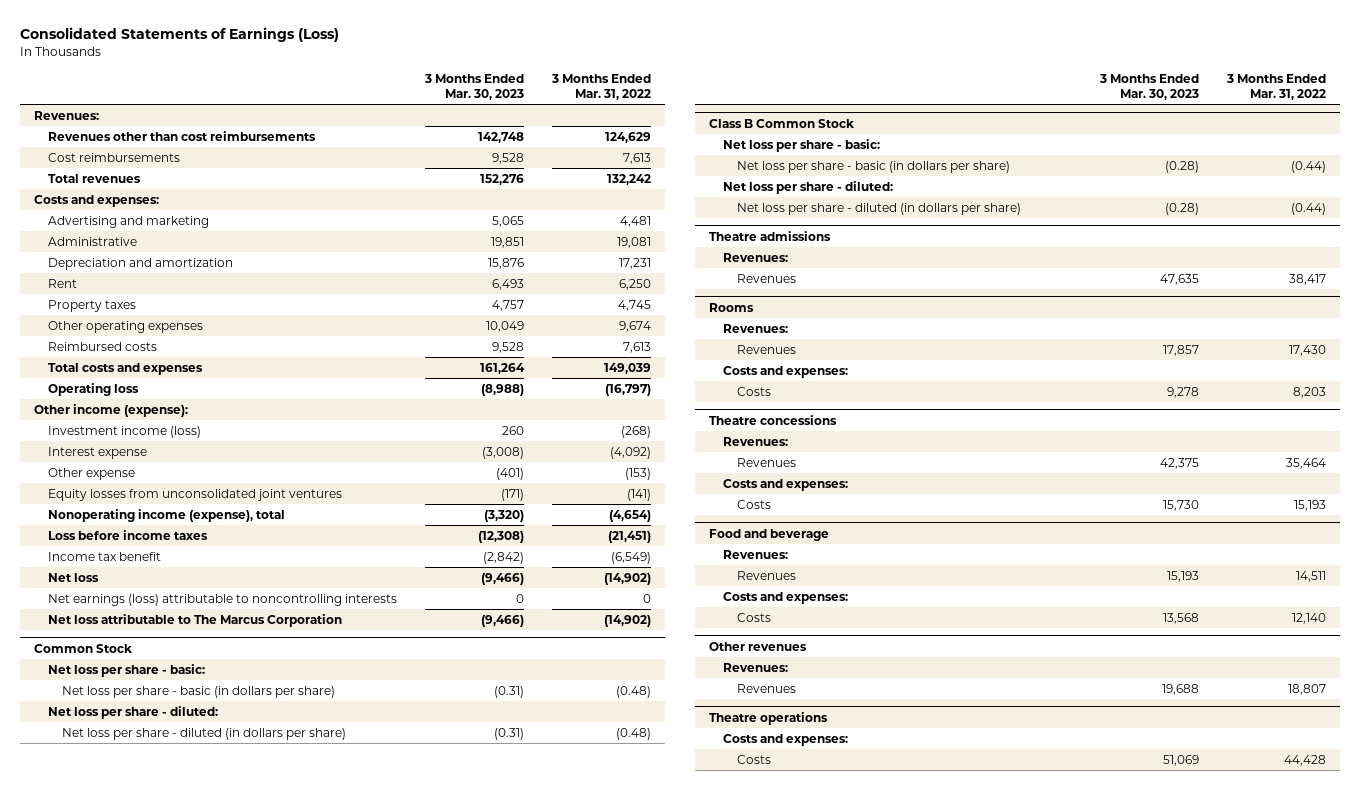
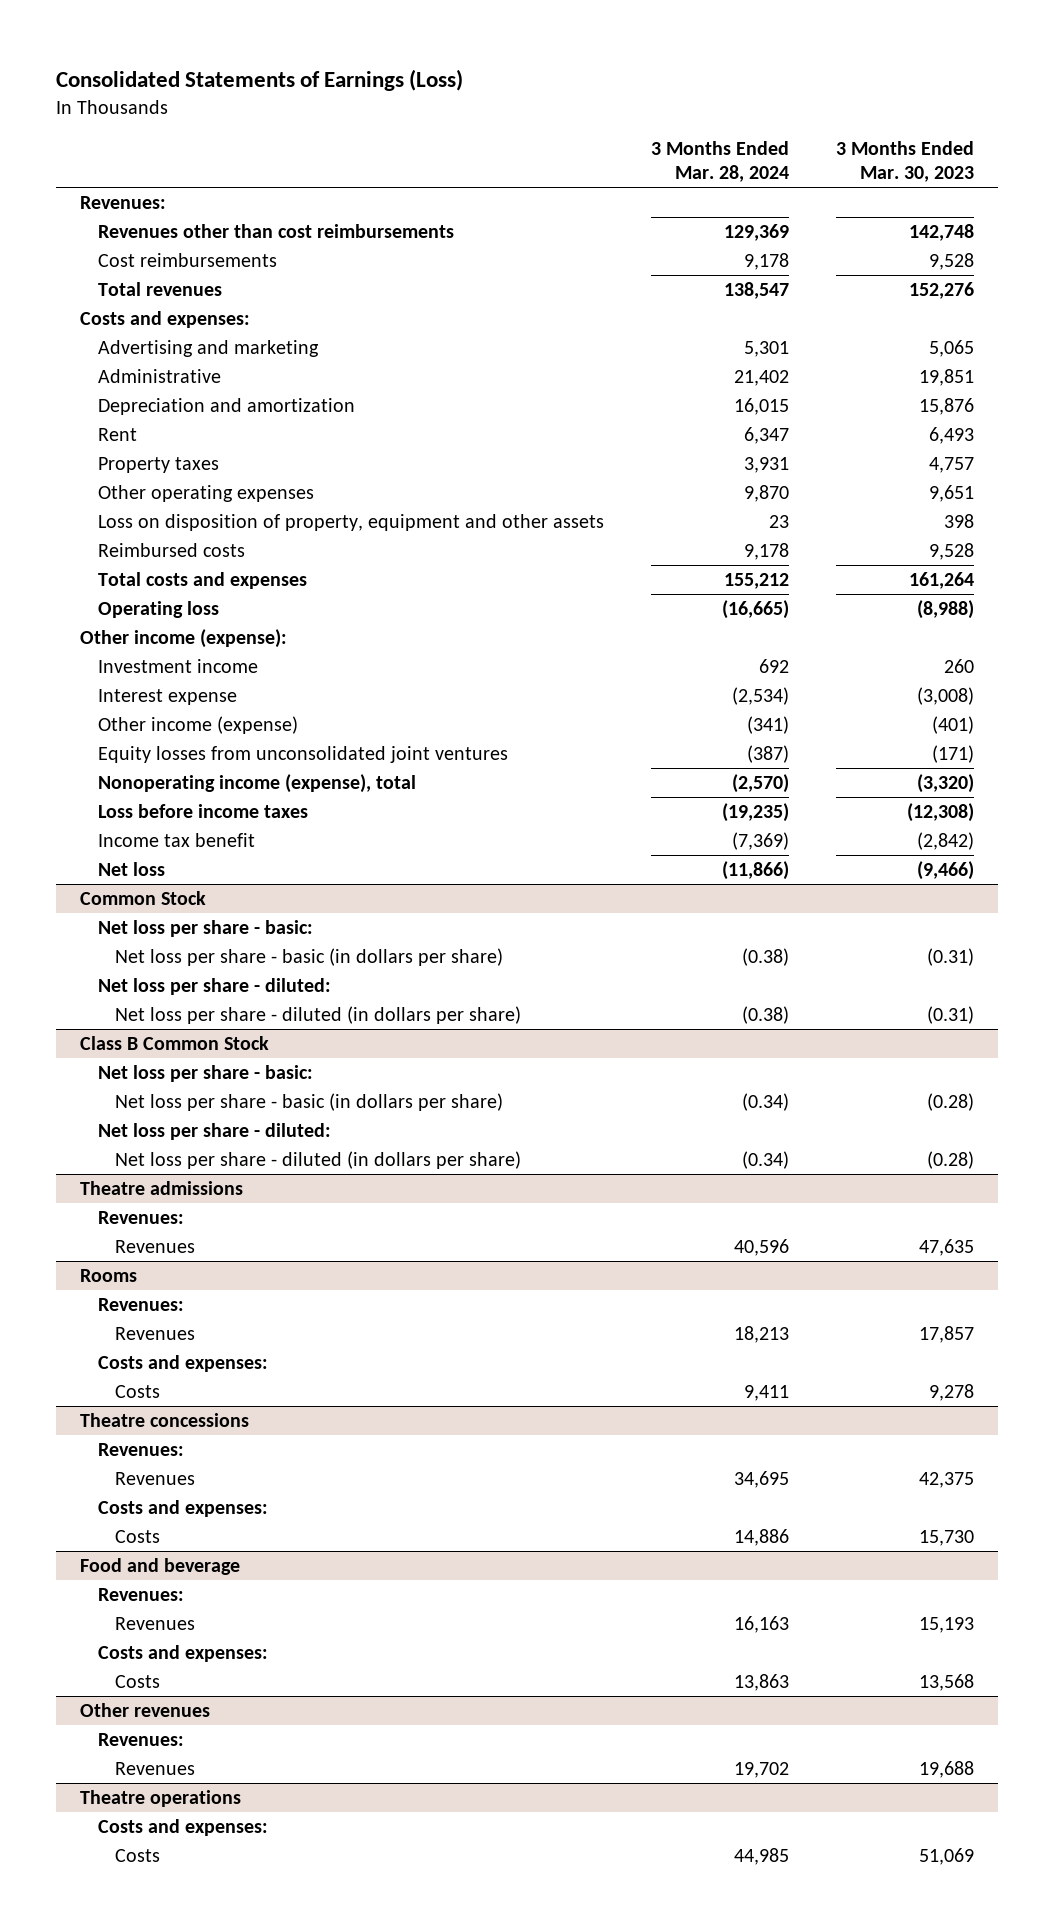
- | 3 Months Ended Mar. 30, 2023 | 3 Months Ended Mar. 31, 2022
+ | 3 Months Ended Mar. 28, 2024 | 3 Months Ended Mar. 30, 2023
- Other operating expenses | 10,049 | 9,674
+ Other operating expenses | 9,870 | 9,651
+ Loss on disposition of property, equipment and other assets | 23 | 398
- Investment income (loss) | 260 | (268)
+ Investment income | 692 | 260
- Other expense | (401) | (153)
+ Other income (expense) | (341) | (401)
- Net earnings (loss) attributable to noncontrolling interests | 0 | 0
- Net loss attributable to The Marcus Corporation | (9,466) | (14,902)

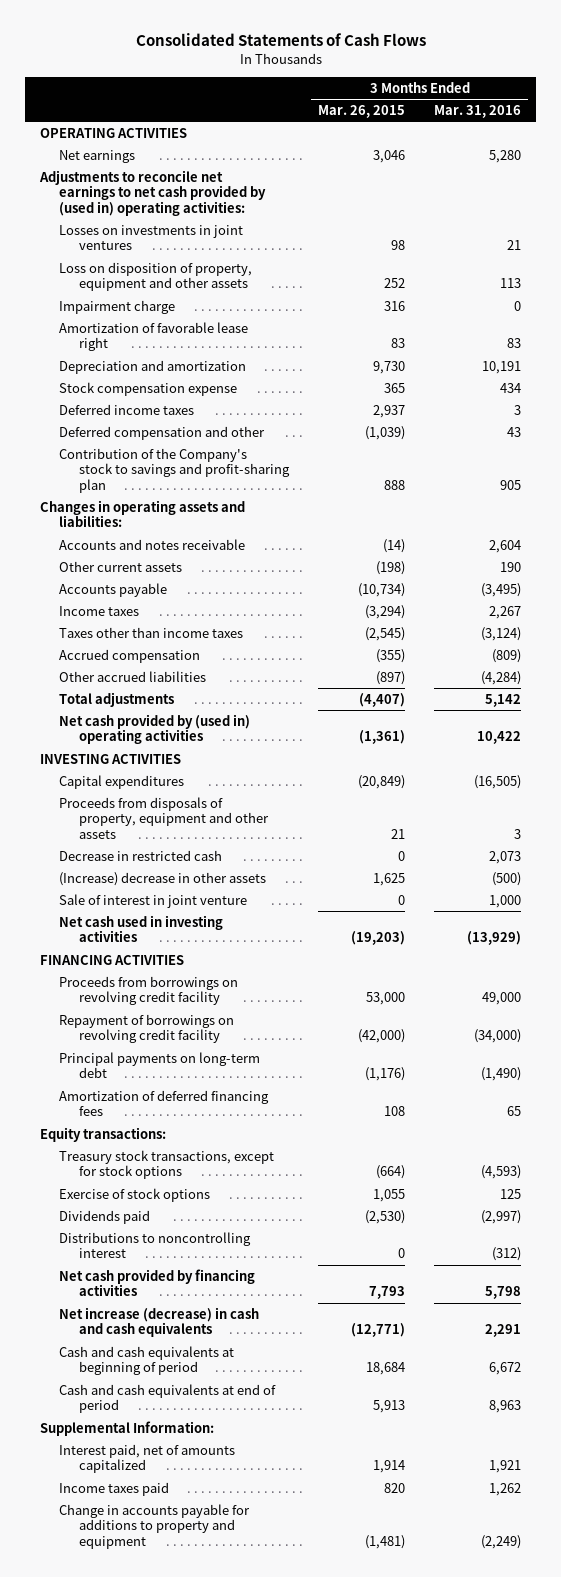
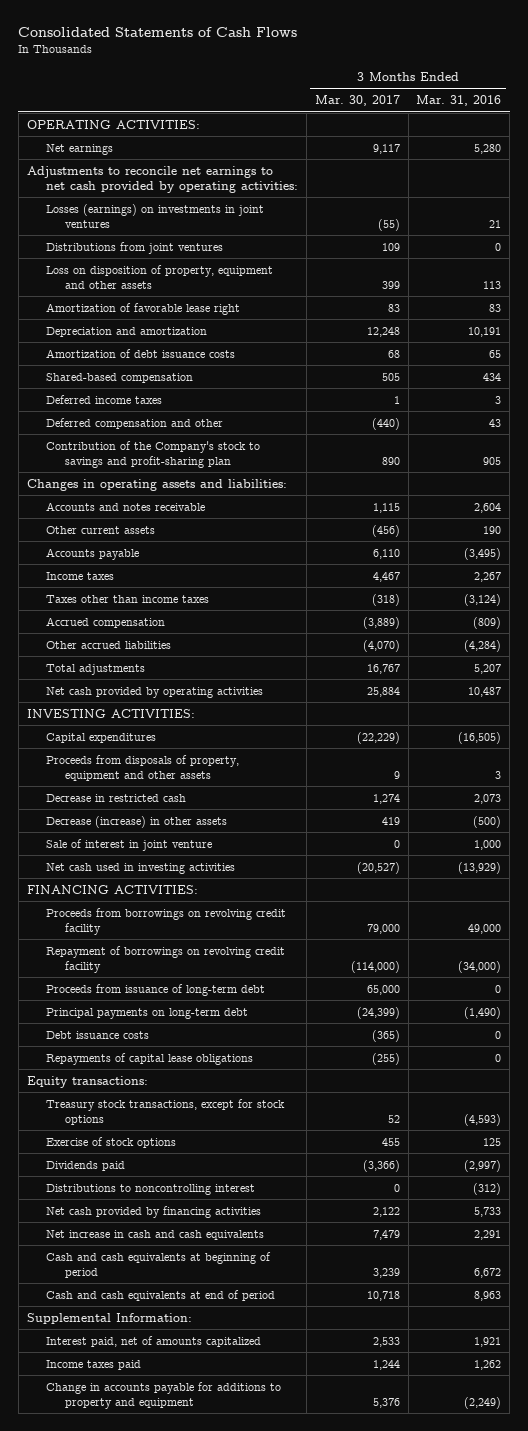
- | 3 Months Ended Mar. 26, 2015 | 3 Months Ended Mar. 31, 2016
+ | 3 Months Ended Mar. 30, 2017 | 3 Months Ended Mar. 31, 2016
- OPERATING ACTIVITIES
+ OPERATING ACTIVITIES:
- Adjustments to reconcile net earnings to net cash provided by (used in) operating activities:
- Losses on investments in joint ventures | 98 | 21
+ Adjustments to reconcile net earnings to net cash provided by operating activities:
+ Losses (earnings) on investments in joint ventures | (55) | 21
+ Distributions from joint ventures | 109 | 0
- Impairment charge | 316 | 0
- Stock compensation expense | 365 | 434
+ Amortization of debt issuance costs | 68 | 65
+ Shared-based compensation | 505 | 434
- Total adjustments | (4,407) | 5,142
- Net cash provided by (used in) operating activities | (1,361) | 10,422
- INVESTING ACTIVITIES
+ Total adjustments | 16,767 | 5,207
+ Net cash provided by operating activities | 25,884 | 10,487
+ INVESTING ACTIVITIES:
- (Increase) decrease in other assets | 1,625 | (500)
+ Decrease (increase) in other assets | 419 | (500)
- FINANCING ACTIVITIES
+ FINANCING ACTIVITIES:
+ Proceeds from issuance of long-term debt | 65,000 | 0
- Amortization of deferred financing fees | 108 | 65
+ Debt issuance costs | (365) | 0
+ Repayments of capital lease obligations | (255) | 0
- Net cash provided by financing activities | 7,793 | 5,798
- Net increase (decrease) in cash and cash equivalents | (12,771) | 2,291
+ Net cash provided by financing activities | 2,122 | 5,733
+ Net increase in cash and cash equivalents | 7,479 | 2,291

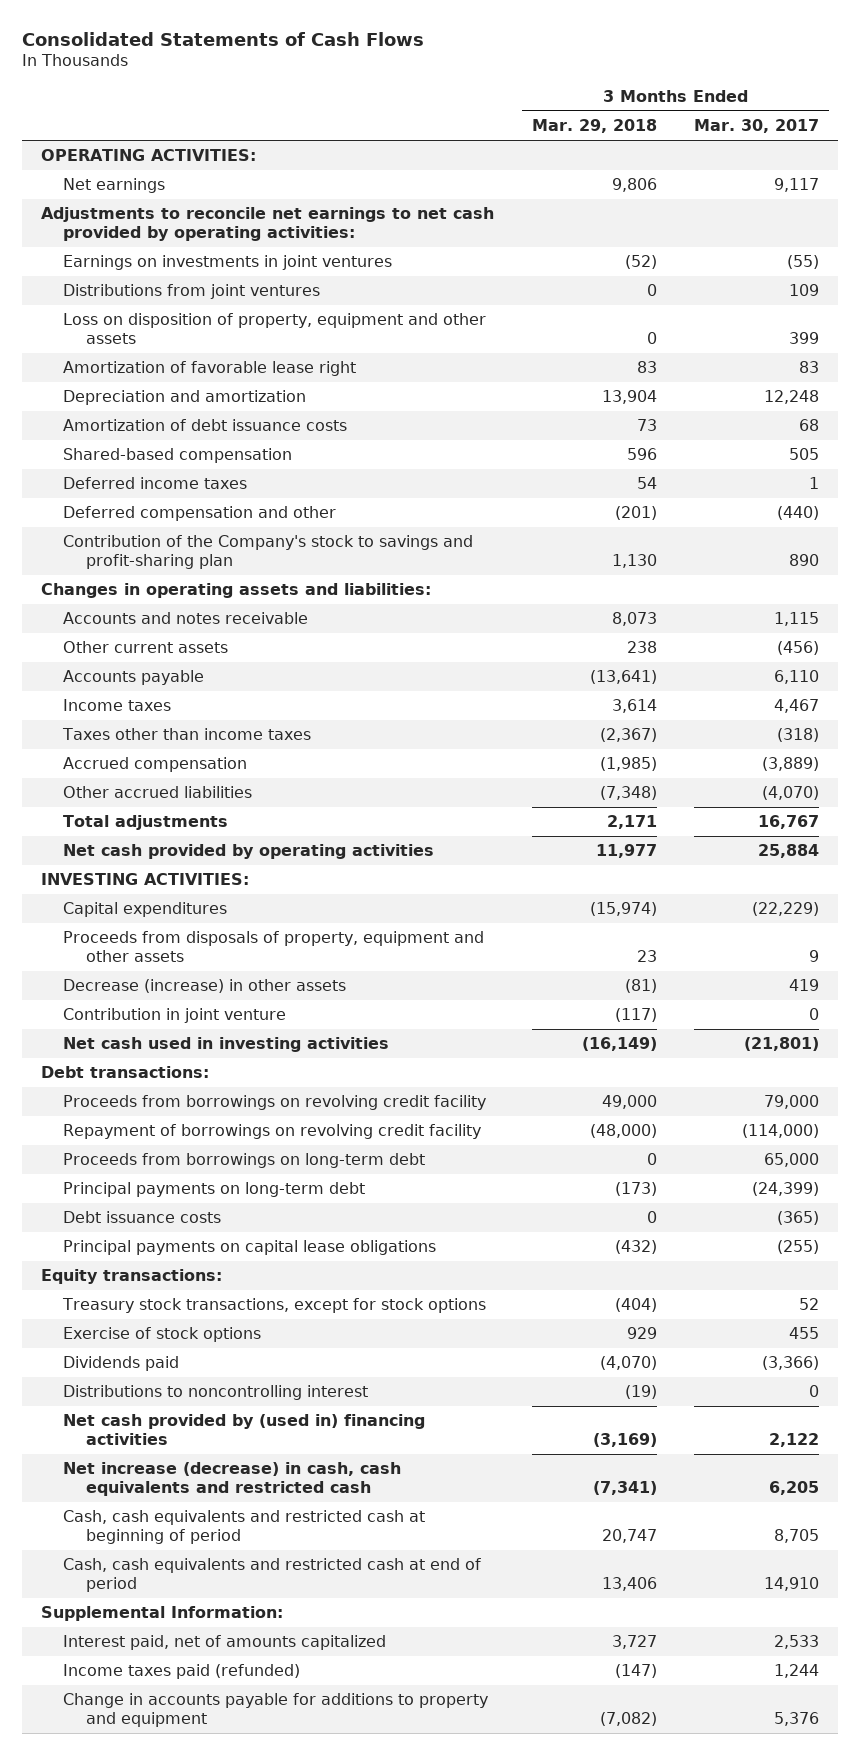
- | 3 Months Ended Mar. 30, 2017 | 3 Months Ended Mar. 31, 2016
+ | 3 Months Ended Mar. 29, 2018 | 3 Months Ended Mar. 30, 2017
- Losses (earnings) on investments in joint ventures | (55) | 21
+ Earnings on investments in joint ventures | (52) | (55)
- Decrease in restricted cash | 1,274 | 2,073
- Sale of interest in joint venture | 0 | 1,000
- Net cash used in investing activities | (20,527) | (13,929)
- FINANCING ACTIVITIES:
+ Contribution in joint venture | (117) | 0
+ Net cash used in investing activities | (16,149) | (21,801)
+ Debt transactions:
- Proceeds from issuance of long-term debt | 65,000 | 0
+ Proceeds from borrowings on long-term debt | 0 | 65,000
- Repayments of capital lease obligations | (255) | 0
+ Principal payments on capital lease obligations | (432) | (255)
- Net cash provided by financing activities | 2,122 | 5,733
- Net increase in cash and cash equivalents | 7,479 | 2,291
- Cash and cash equivalents at beginning of period | 3,239 | 6,672
- Cash and cash equivalents at end of period | 10,718 | 8,963
+ Net cash provided by (used in) financing activities | (3,169) | 2,122
+ Net increase (decrease) in cash, cash equivalents and restricted cash | (7,341) | 6,205
+ Cash, cash equivalents and restricted cash at beginning of period | 20,747 | 8,705
+ Cash, cash equivalents and restricted cash at end of period | 13,406 | 14,910
- Income taxes paid | 1,244 | 1,262
+ Income taxes paid (refunded) | (147) | 1,244

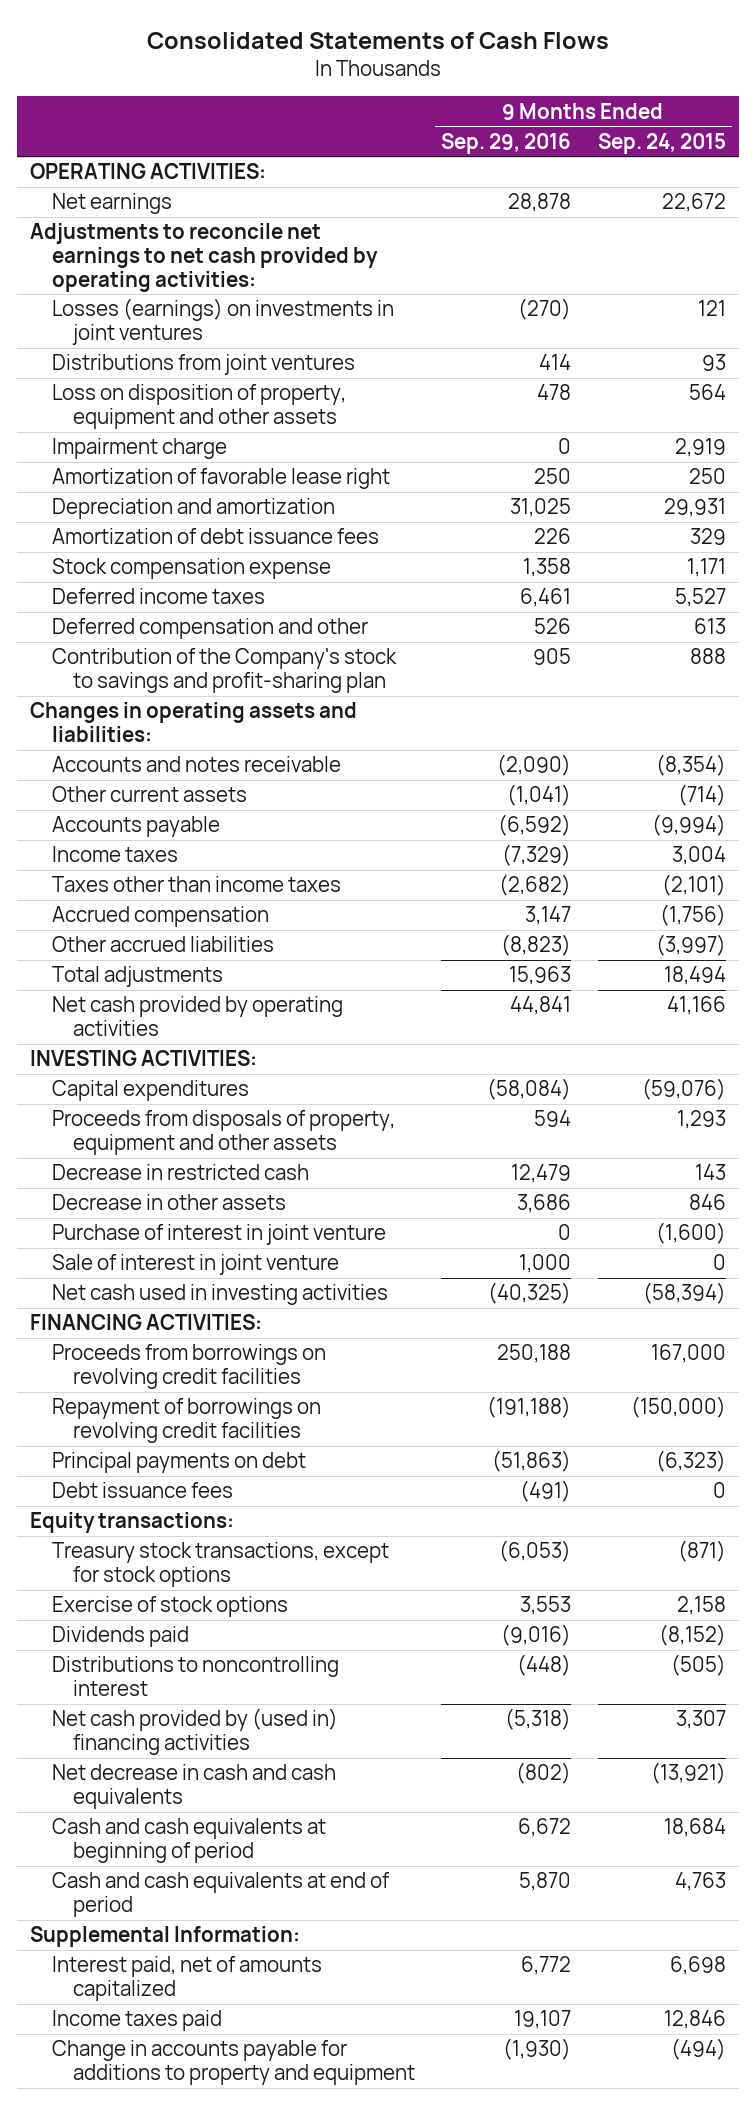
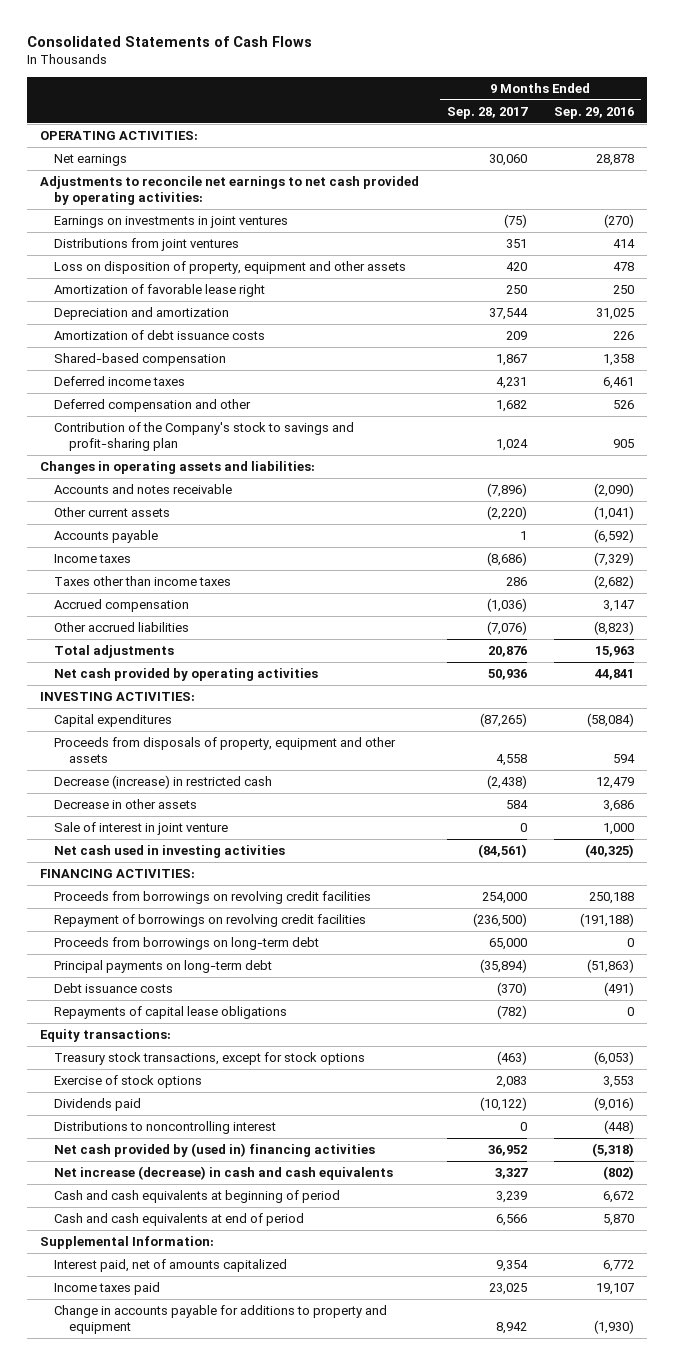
- | 9 Months Ended Sep. 29, 2016 | 9 Months Ended Sep. 24, 2015
+ | 9 Months Ended Sep. 28, 2017 | 9 Months Ended Sep. 29, 2016
- Losses (earnings) on investments in joint ventures | (270) | 121
+ Earnings on investments in joint ventures | (75) | (270)
- Impairment charge | 0 | 2,919
- Amortization of debt issuance fees | 226 | 329
- Stock compensation expense | 1,358 | 1,171
+ Amortization of debt issuance costs | 209 | 226
+ Shared-based compensation | 1,867 | 1,358
- Decrease in restricted cash | 12,479 | 143
+ Decrease (increase) in restricted cash | (2,438) | 12,479
- Purchase of interest in joint venture | 0 | (1,600)
- Principal payments on debt | (51,863) | (6,323)
- Debt issuance fees | (491) | 0
+ Proceeds from borrowings on long-term debt | 65,000 | 0
+ Principal payments on long-term debt | (35,894) | (51,863)
+ Debt issuance costs | (370) | (491)
+ Repayments of capital lease obligations | (782) | 0
- Net decrease in cash and cash equivalents | (802) | (13,921)
+ Net increase (decrease) in cash and cash equivalents | 3,327 | (802)

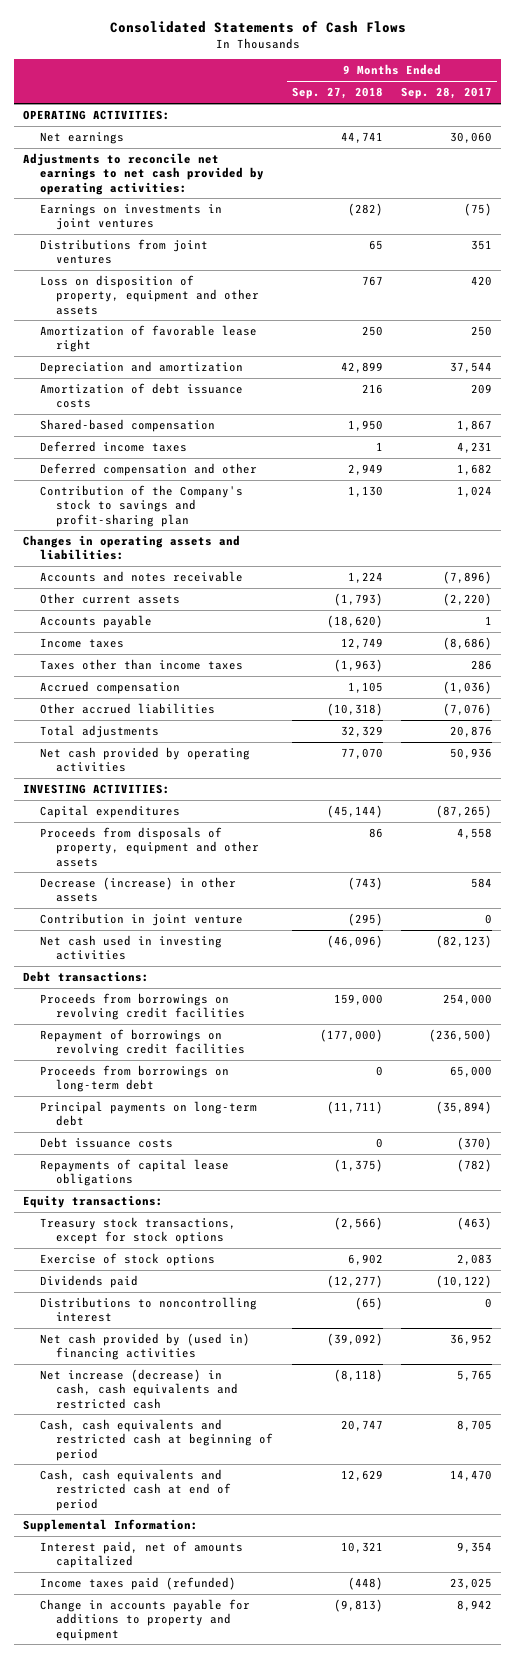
- | 9 Months Ended Sep. 28, 2017 | 9 Months Ended Sep. 29, 2016
+ | 9 Months Ended Sep. 27, 2018 | 9 Months Ended Sep. 28, 2017
- Decrease (increase) in restricted cash | (2,438) | 12,479
- Decrease in other assets | 584 | 3,686
- Sale of interest in joint venture | 0 | 1,000
- Net cash used in investing activities | (84,561) | (40,325)
- FINANCING ACTIVITIES:
+ Decrease (increase) in other assets | (743) | 584
+ Contribution in joint venture | (295) | 0
+ Net cash used in investing activities | (46,096) | (82,123)
+ Debt transactions:
- Net increase (decrease) in cash and cash equivalents | 3,327 | (802)
- Cash and cash equivalents at beginning of period | 3,239 | 6,672
- Cash and cash equivalents at end of period | 6,566 | 5,870
+ Net increase (decrease) in cash, cash equivalents and restricted cash | (8,118) | 5,765
+ Cash, cash equivalents and restricted cash at beginning of period | 20,747 | 8,705
+ Cash, cash equivalents and restricted cash at end of period | 12,629 | 14,470
- Income taxes paid | 23,025 | 19,107
+ Income taxes paid (refunded) | (448) | 23,025

